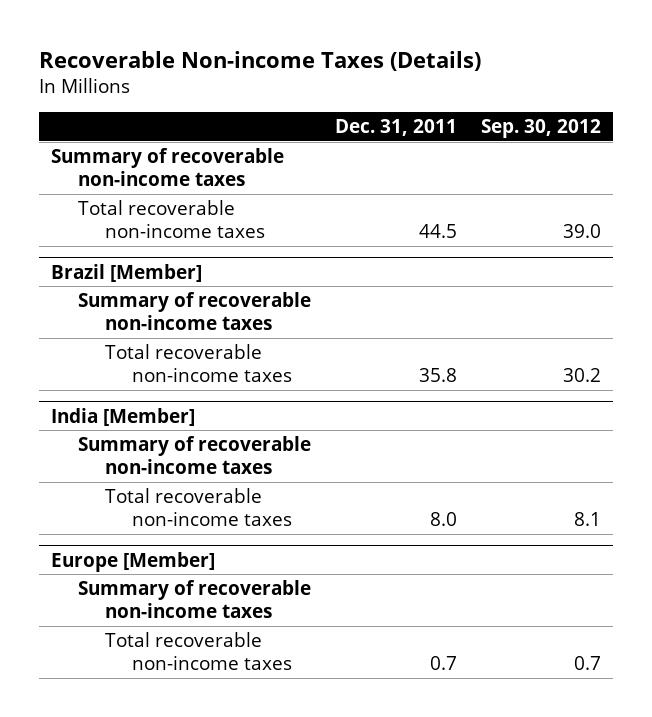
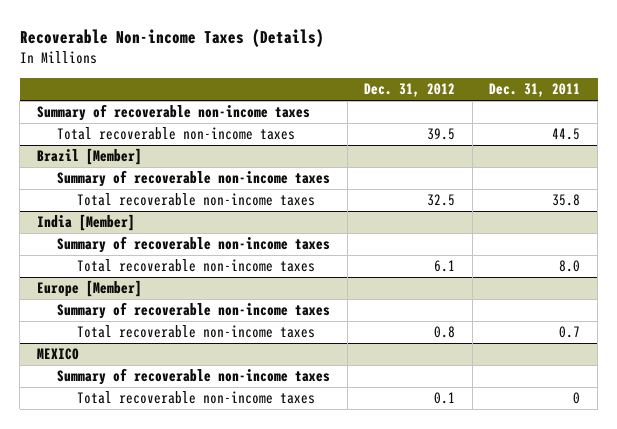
- | Dec. 31, 2011 | Sep. 30, 2012
+ | Dec. 31, 2012 | Dec. 31, 2011
+ MEXICO
+ Summary of recoverable non-income taxes
+ Total recoverable non-income taxes | 0.1 | 0

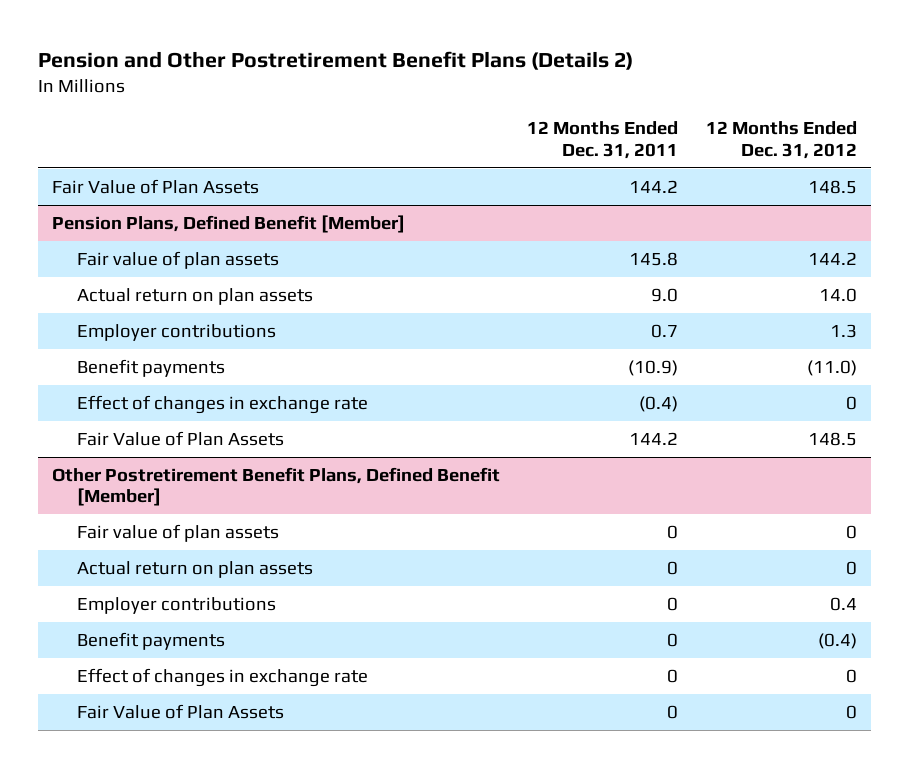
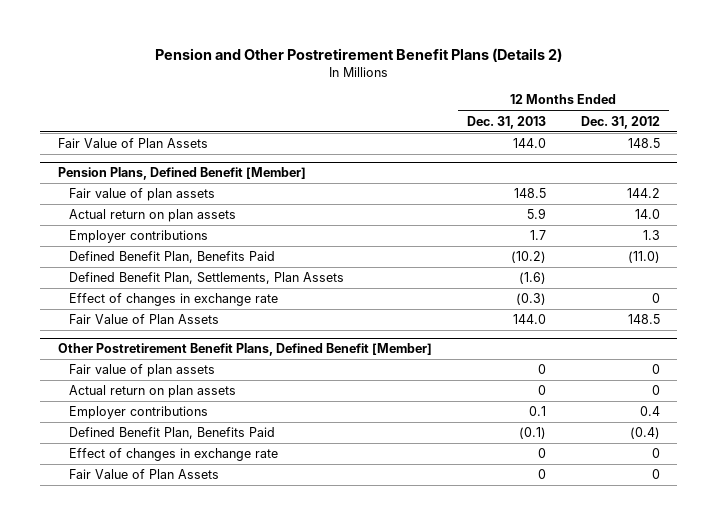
- | 12 Months Ended Dec. 31, 2011 | 12 Months Ended Dec. 31, 2012
+ | 12 Months Ended Dec. 31, 2013 | 12 Months Ended Dec. 31, 2012
@ Pension Plans, Defined Benefit [Member]
- Benefit payments | (10.9) | (11.0)
+ Defined Benefit Plan, Benefits Paid | (10.2) | (11.0)
+ Defined Benefit Plan, Settlements, Plan Assets | (1.6) |
@ Other Postretirement Benefit Plans, Defined Benefit [Member]
- Benefit payments | 0 | (0.4)
+ Defined Benefit Plan, Benefits Paid | (0.1) | (0.4)

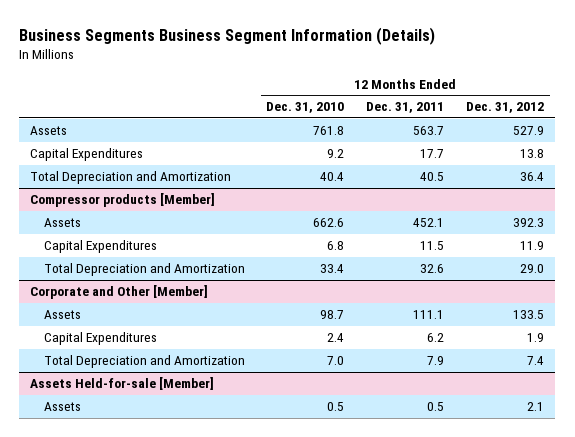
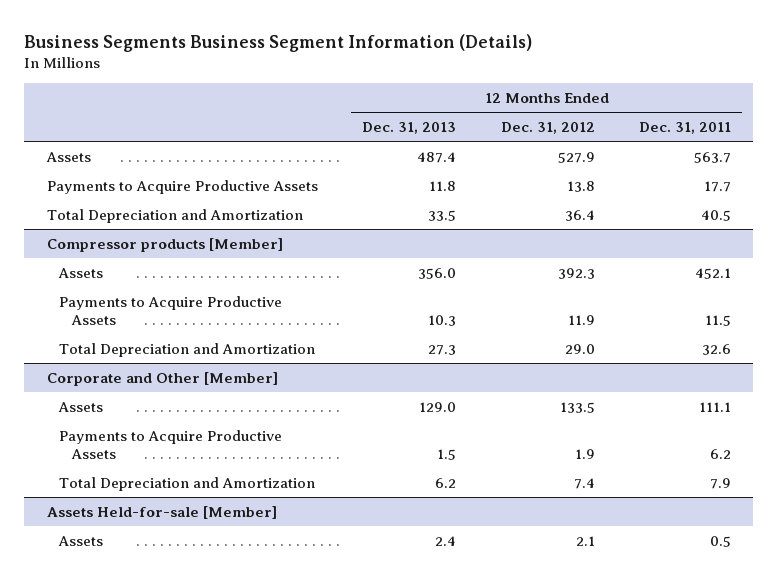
- | 12 Months Ended Dec. 31, 2010 | 12 Months Ended Dec. 31, 2011 | 12 Months Ended Dec. 31, 2012
+ | 12 Months Ended Dec. 31, 2013 | 12 Months Ended Dec. 31, 2012 | 12 Months Ended Dec. 31, 2011
- Capital Expenditures | 9.2 | 17.7 | 13.8
+ Payments to Acquire Productive Assets | 11.8 | 13.8 | 17.7
@ Compressor products [Member]
- Capital Expenditures | 6.8 | 11.5 | 11.9
+ Payments to Acquire Productive Assets | 10.3 | 11.9 | 11.5
@ Corporate and Other [Member]
- Capital Expenditures | 2.4 | 6.2 | 1.9
+ Payments to Acquire Productive Assets | 1.5 | 1.9 | 6.2

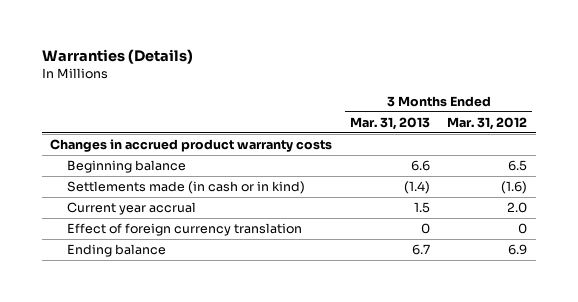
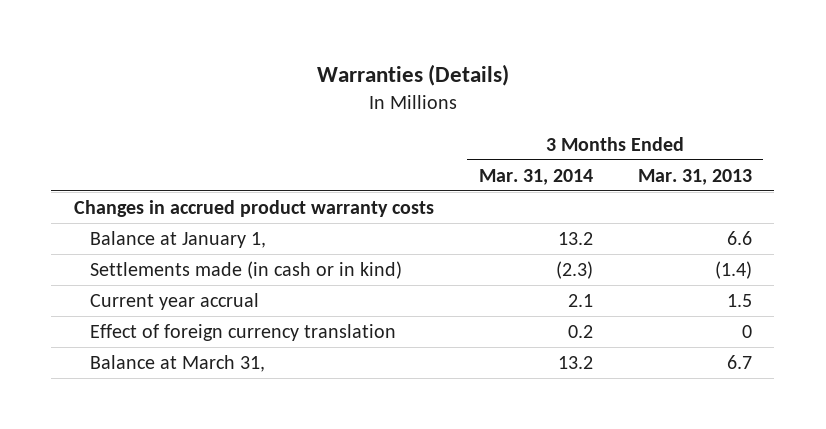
- | 3 Months Ended Mar. 31, 2013 | 3 Months Ended Mar. 31, 2012
+ | 3 Months Ended Mar. 31, 2014 | 3 Months Ended Mar. 31, 2013
- Beginning balance | 6.6 | 6.5
+ Balance at January 1, | 13.2 | 6.6
- Ending balance | 6.7 | 6.9
+ Balance at March 31, | 13.2 | 6.7

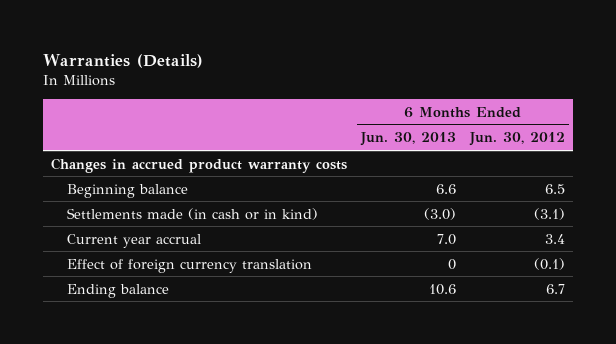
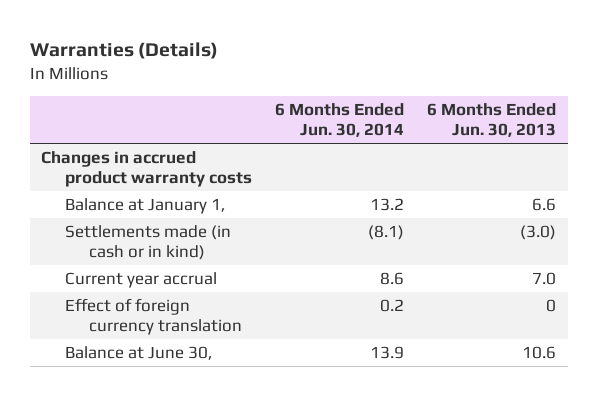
- | 6 Months Ended Jun. 30, 2013 | 6 Months Ended Jun. 30, 2012
+ | 6 Months Ended Jun. 30, 2014 | 6 Months Ended Jun. 30, 2013
- Beginning balance | 6.6 | 6.5
+ Balance at January 1, | 13.2 | 6.6
- Ending balance | 10.6 | 6.7
+ Balance at June 30, | 13.9 | 10.6

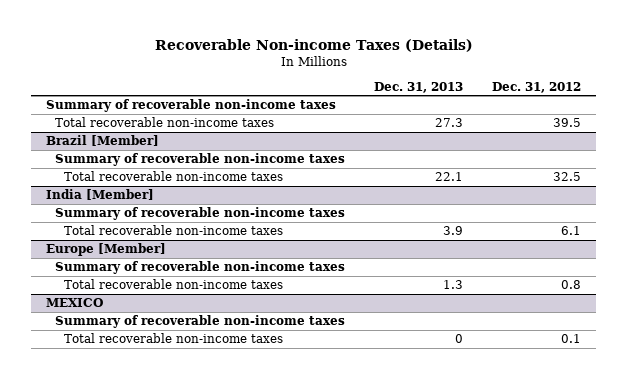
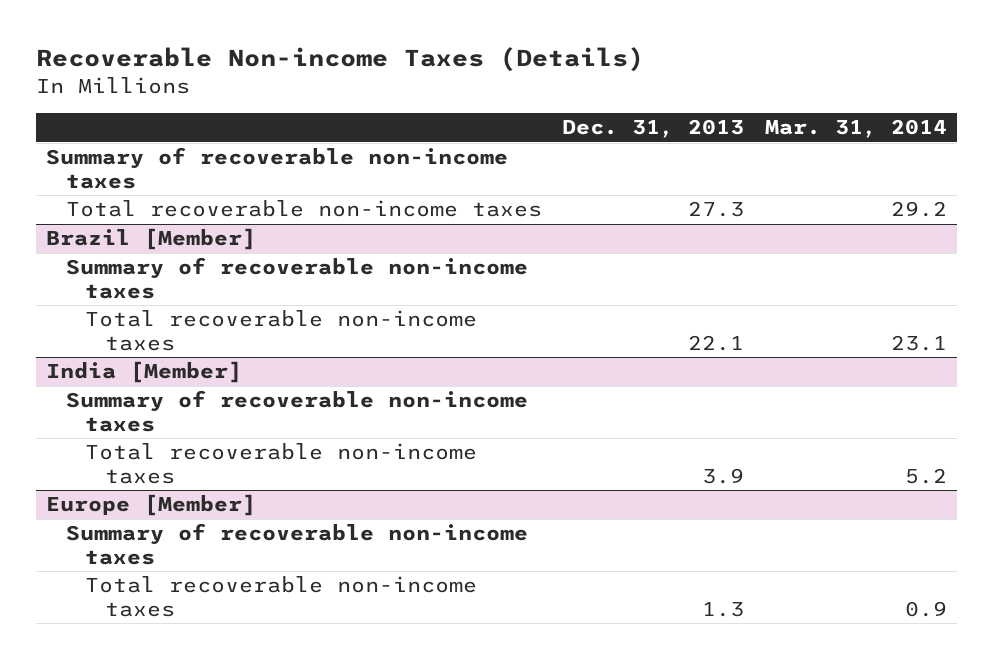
- | Dec. 31, 2013 | Dec. 31, 2012
+ | Dec. 31, 2013 | Mar. 31, 2014
- MEXICO
- Summary of recoverable non-income taxes
- Total recoverable non-income taxes | 0 | 0.1

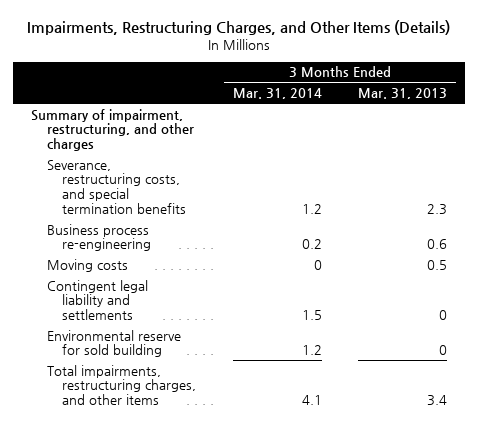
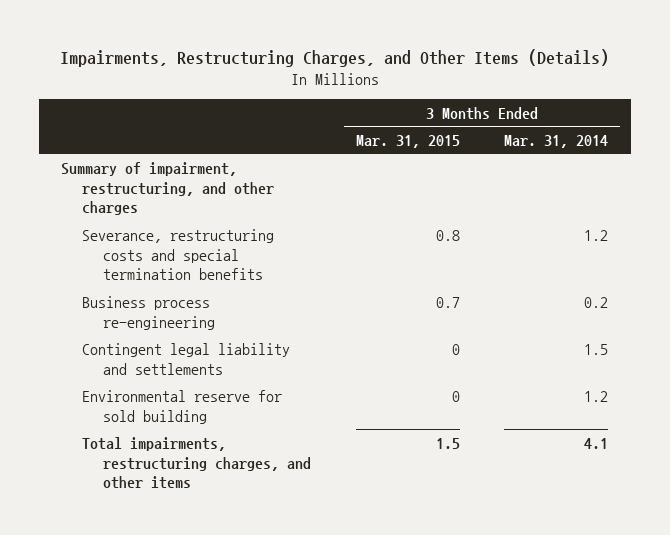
- | 3 Months Ended Mar. 31, 2014 | 3 Months Ended Mar. 31, 2013
+ | 3 Months Ended Mar. 31, 2015 | 3 Months Ended Mar. 31, 2014
- Severance, restructuring costs, and special termination benefits | 1.2 | 2.3
+ Severance, restructuring costs and special termination benefits | 0.8 | 1.2
- Moving costs | 0 | 0.5

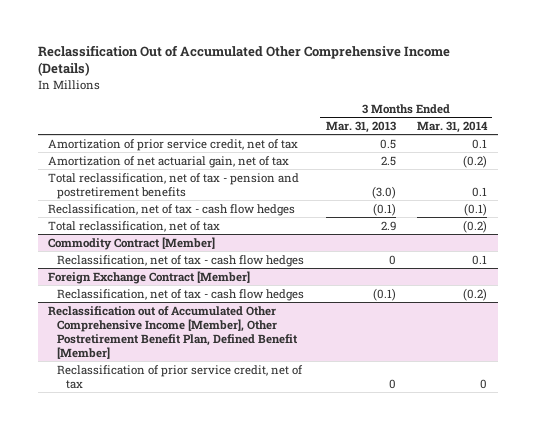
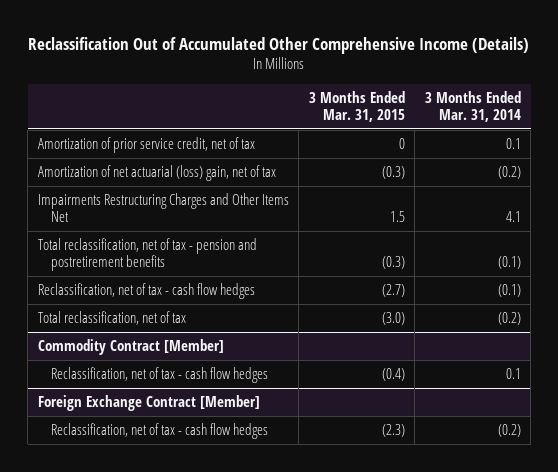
- | 3 Months Ended Mar. 31, 2013 | 3 Months Ended Mar. 31, 2014
+ | 3 Months Ended Mar. 31, 2015 | 3 Months Ended Mar. 31, 2014
- Amortization of net actuarial gain, net of tax | 2.5 | (0.2)
- Total reclassification, net of tax - pension and postretirement benefits | (3.0) | 0.1
+ Amortization of net actuarial (loss) gain, net of tax | (0.3) | (0.2)
+ Impairments Restructuring Charges and Other Items Net | 1.5 | 4.1
+ Total reclassification, net of tax - pension and postretirement benefits | (0.3) | (0.1)
- Reclassification out of Accumulated Other Comprehensive Income [Member], Other Postretirement Benefit Plan, Defined Benefit [Member]
- Reclassification of prior service credit, net of tax | 0 | 0

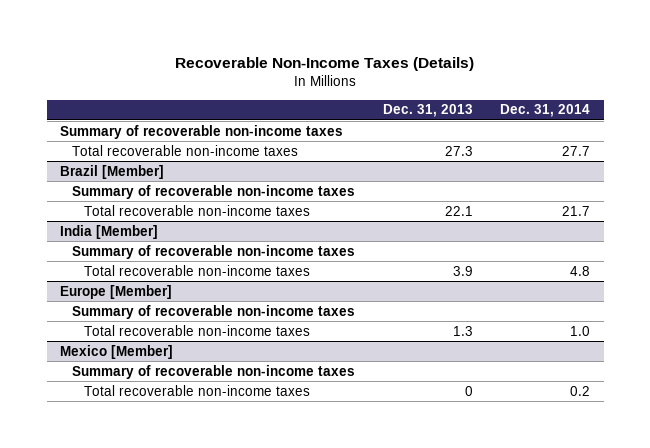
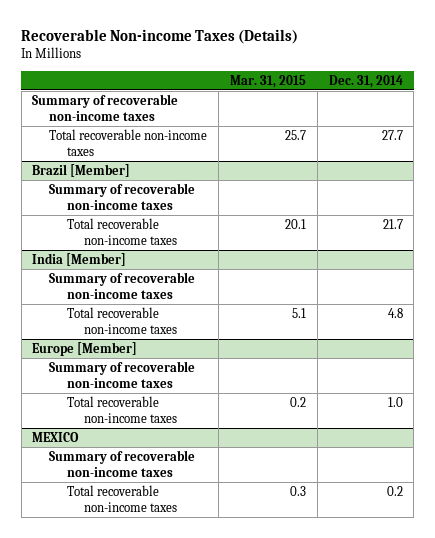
- Recoverable Non-Income Taxes (Details)
+ Recoverable Non-income Taxes (Details)
- | Dec. 31, 2013 | Dec. 31, 2014
+ | Mar. 31, 2015 | Dec. 31, 2014
- Mexico [Member]
+ MEXICO

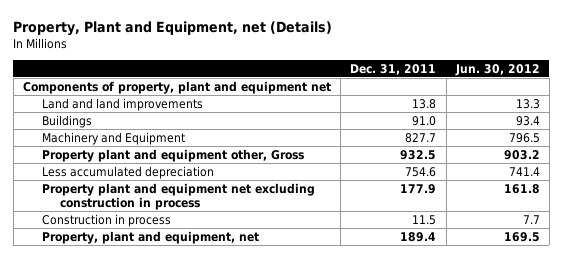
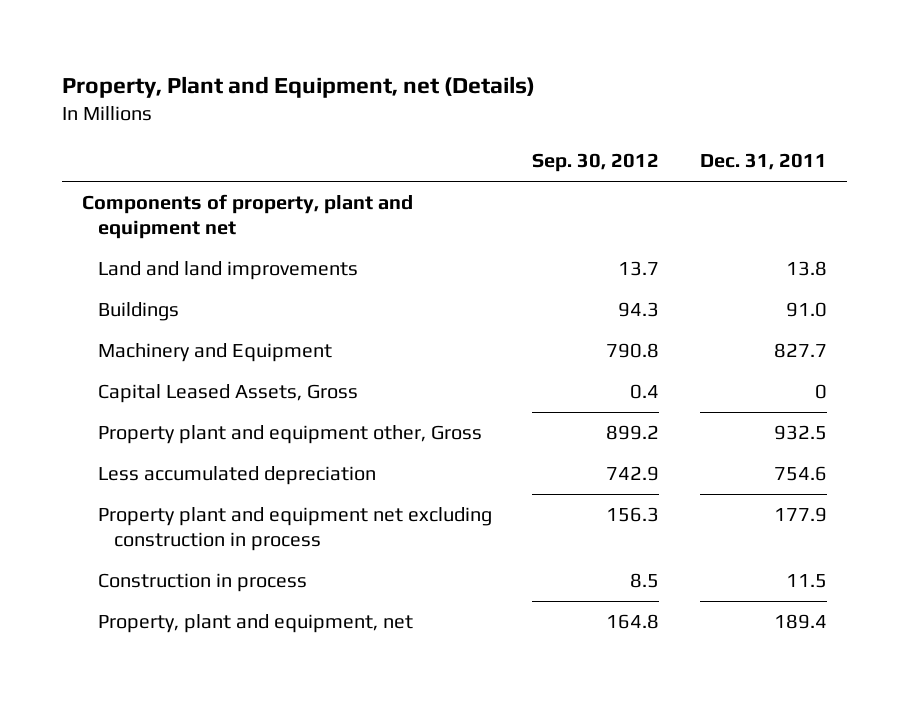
- | Dec. 31, 2011 | Jun. 30, 2012
+ | Sep. 30, 2012 | Dec. 31, 2011
+ Capital Leased Assets, Gross | 0.4 | 0

